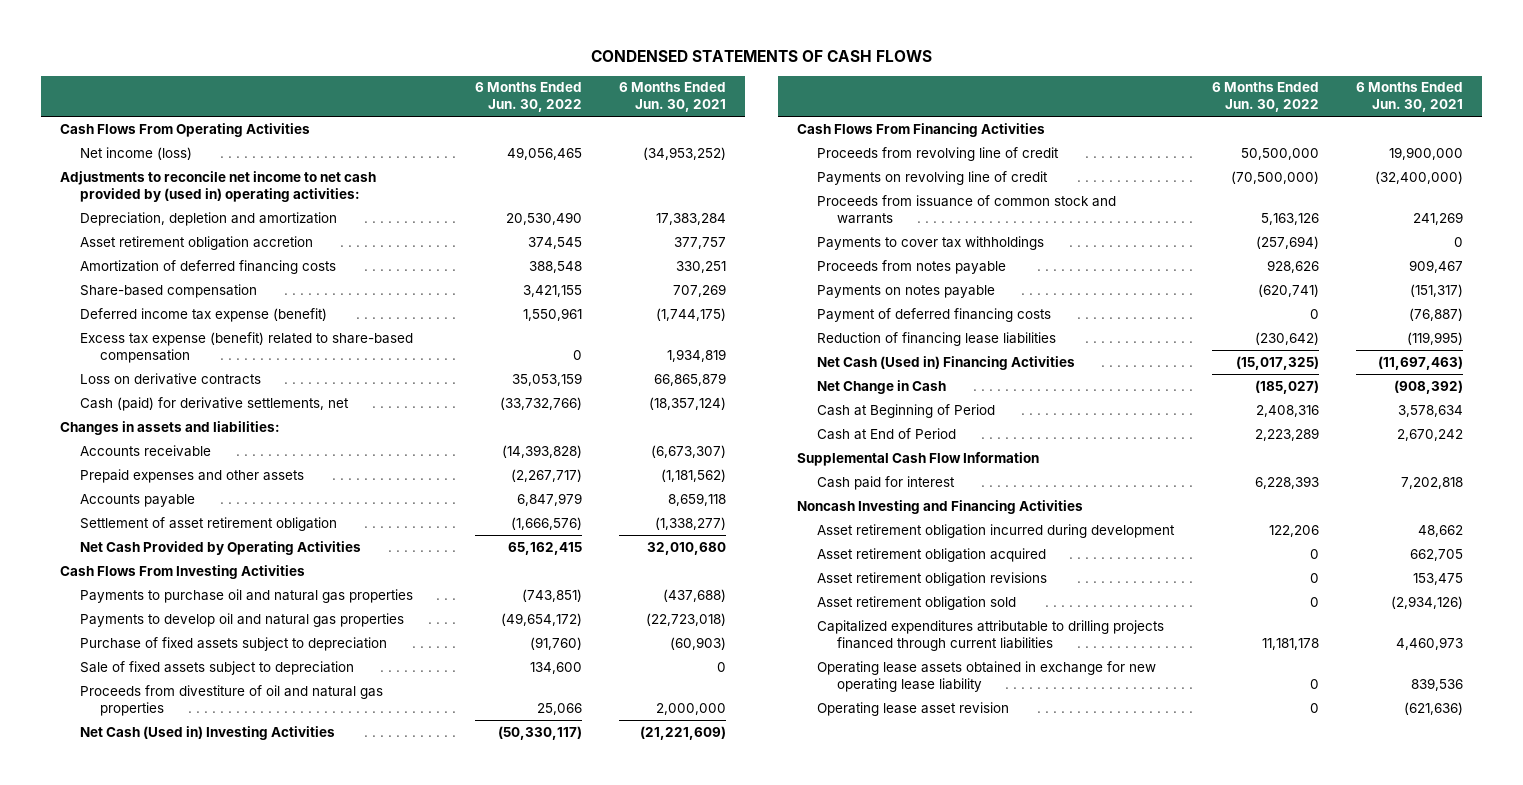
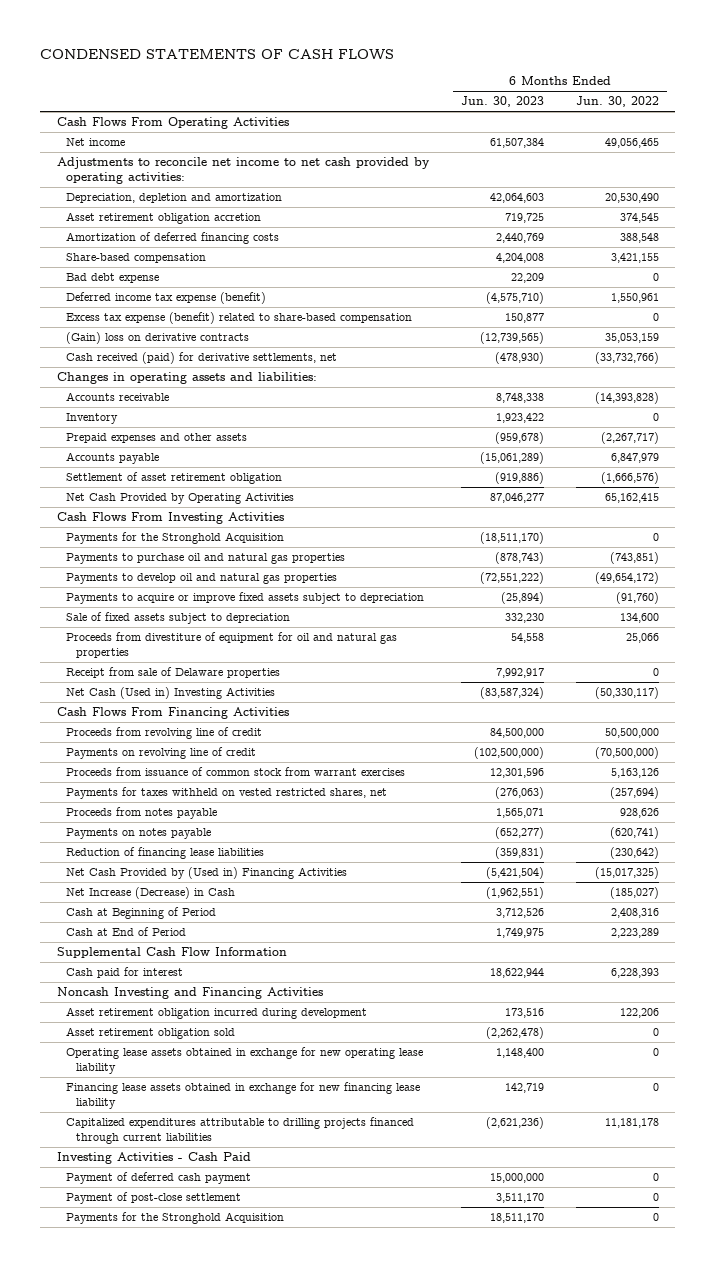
- | 6 Months Ended Jun. 30, 2022 | 6 Months Ended Jun. 30, 2021
+ | 6 Months Ended Jun. 30, 2023 | 6 Months Ended Jun. 30, 2022
- Net income (loss) | 49,056,465 | (34,953,252)
- Adjustments to reconcile net income to net cash provided by (used in) operating activities:
+ Net income | 61,507,384 | 49,056,465
+ Adjustments to reconcile net income to net cash provided by operating activities:
+ Bad debt expense | 22,209 | 0
- Loss on derivative contracts | 35,053,159 | 66,865,879
- Cash (paid) for derivative settlements, net | (33,732,766) | (18,357,124)
- Changes in assets and liabilities:
+ (Gain) loss on derivative contracts | (12,739,565) | 35,053,159
+ Cash received (paid) for derivative settlements, net | (478,930) | (33,732,766)
+ Changes in operating assets and liabilities:
+ Inventory | 1,923,422 | 0
+ Payments for the Stronghold Acquisition | (18,511,170) | 0
- Purchase of fixed assets subject to depreciation | (91,760) | (60,903)
+ Payments to acquire or improve fixed assets subject to depreciation | (25,894) | (91,760)
- Proceeds from divestiture of oil and natural gas properties | 25,066 | 2,000,000
+ Proceeds from divestiture of equipment for oil and natural gas properties | 54,558 | 25,066
+ Receipt from sale of Delaware properties | 7,992,917 | 0
- Proceeds from issuance of common stock and warrants | 5,163,126 | 241,269
- Payments to cover tax withholdings | (257,694) | 0
+ Proceeds from issuance of common stock from warrant exercises | 12,301,596 | 5,163,126
+ Payments for taxes withheld on vested restricted shares, net | (276,063) | (257,694)
- Payment of deferred financing costs | 0 | (76,887)
- Net Cash (Used in) Financing Activities | (15,017,325) | (11,697,463)
- Net Change in Cash | (185,027) | (908,392)
+ Net Cash Provided by (Used in) Financing Activities | (5,421,504) | (15,017,325)
+ Net Increase (Decrease) in Cash | (1,962,551) | (185,027)
- Asset retirement obligation acquired | 0 | 662,705
- Asset retirement obligation revisions | 0 | 153,475
- Operating lease asset revision | 0 | (621,636)
+ Financing lease assets obtained in exchange for new financing lease liability | 142,719 | 0
moved down: Capitalized expenditures attributable to drilling projects financed through current liabilities | (2,621,236) | 11,181,178
+ Investing Activities - Cash Paid
+ Payment of deferred cash payment | 15,000,000 | 0
+ Payment of post-close settlement | 3,511,170 | 0
+ Payments for the Stronghold Acquisition | 18,511,170 | 0

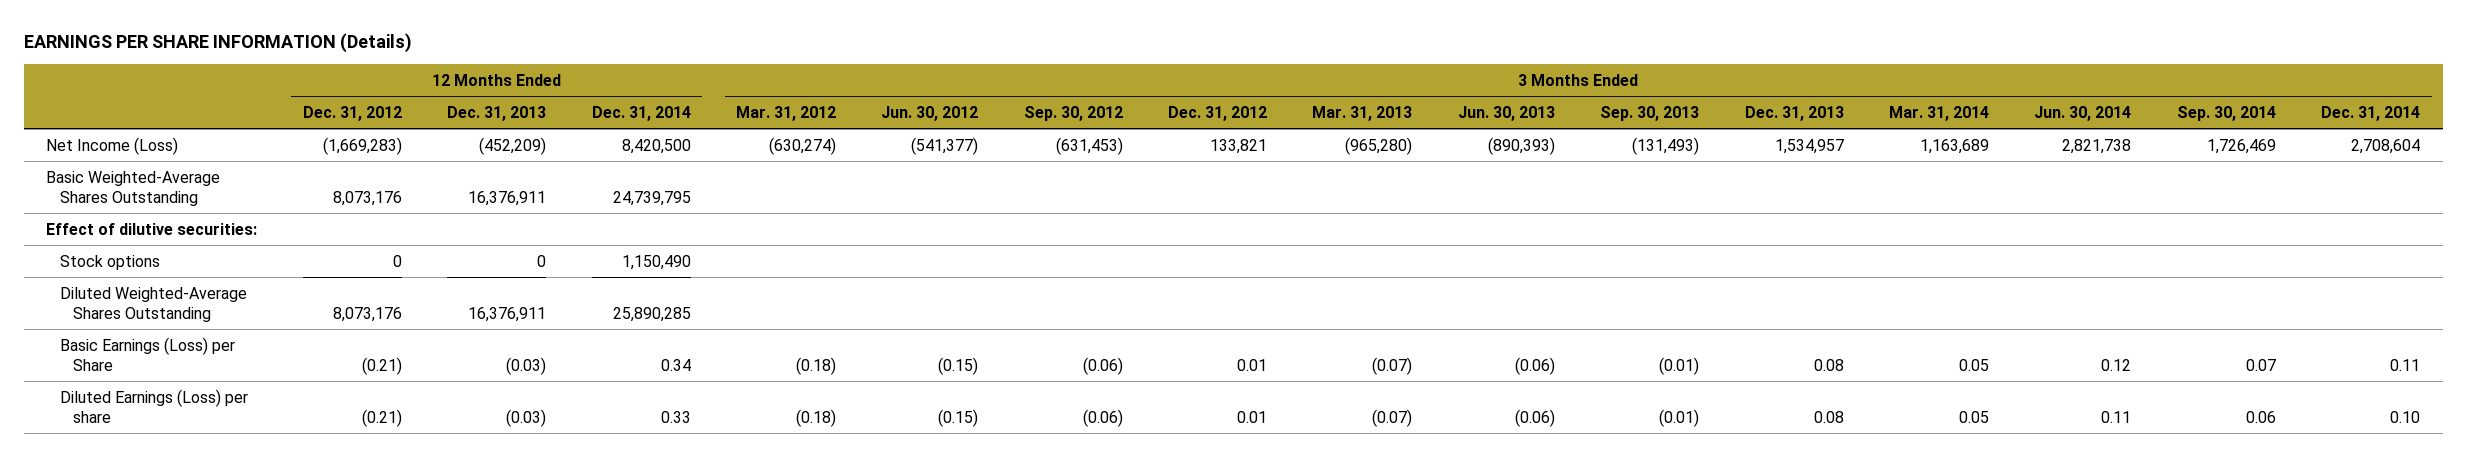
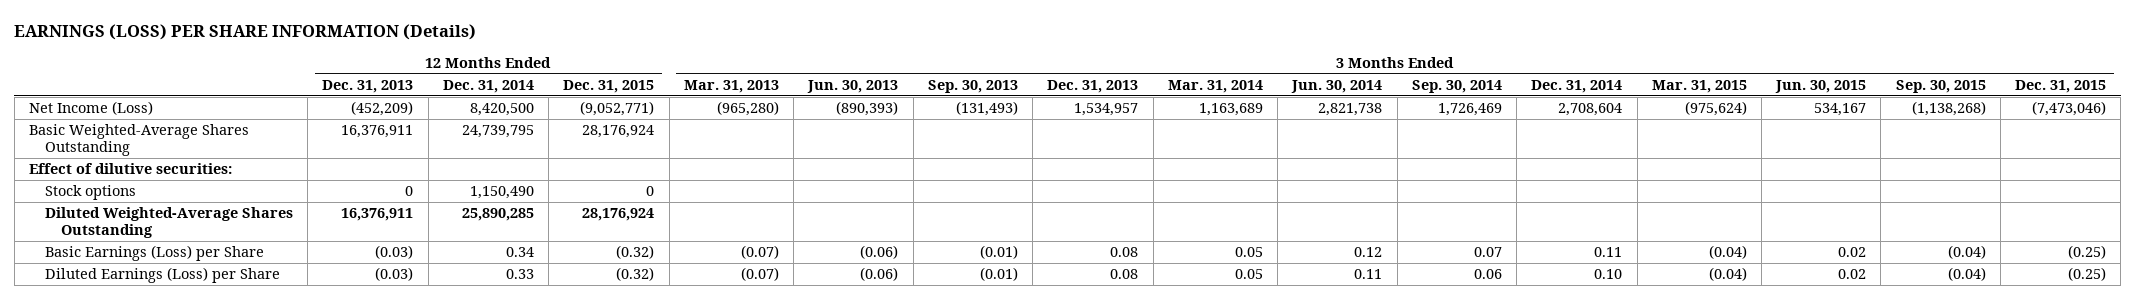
- EARNINGS PER SHARE INFORMATION (Details)
+ EARNINGS (LOSS) PER SHARE INFORMATION (Details)
- | 12 Months Ended Dec. 31, 2012 | 12 Months Ended Dec. 31, 2013 | 12 Months Ended Dec. 31, 2014 | 3 Months Ended Mar. 31, 2012 | 3 Months Ended Jun. 30, 2012 | 3 Months Ended Sep. 30, 2012 | 3 Months Ended Dec. 31, 2012 | 3 Months Ended Mar. 31, 2013 | 3 Months Ended Jun. 30, 2013 | 3 Months Ended Sep. 30, 2013 | 3 Months Ended Dec. 31, 2013 | 3 Months Ended Mar. 31, 2014 | 3 Months Ended Jun. 30, 2014 | 3 Months Ended Sep. 30, 2014 | 3 Months Ended Dec. 31, 2014
+ | 12 Months Ended Dec. 31, 2013 | 12 Months Ended Dec. 31, 2014 | 12 Months Ended Dec. 31, 2015 | 3 Months Ended Mar. 31, 2013 | 3 Months Ended Jun. 30, 2013 | 3 Months Ended Sep. 30, 2013 | 3 Months Ended Dec. 31, 2013 | 3 Months Ended Mar. 31, 2014 | 3 Months Ended Jun. 30, 2014 | 3 Months Ended Sep. 30, 2014 | 3 Months Ended Dec. 31, 2014 | 3 Months Ended Mar. 31, 2015 | 3 Months Ended Jun. 30, 2015 | 3 Months Ended Sep. 30, 2015 | 3 Months Ended Dec. 31, 2015
- Diluted Earnings (Loss) per share | (0.21) | (0.03) | 0.33 | (0.18) | (0.15) | (0.06) | 0.01 | (0.07) | (0.06) | (0.01) | 0.08 | 0.05 | 0.11 | 0.06 | 0.10
+ Diluted Earnings (Loss) per Share | (0.03) | 0.33 | (0.32) | (0.07) | (0.06) | (0.01) | 0.08 | 0.05 | 0.11 | 0.06 | 0.10 | (0.04) | 0.02 | (0.04) | (0.25)

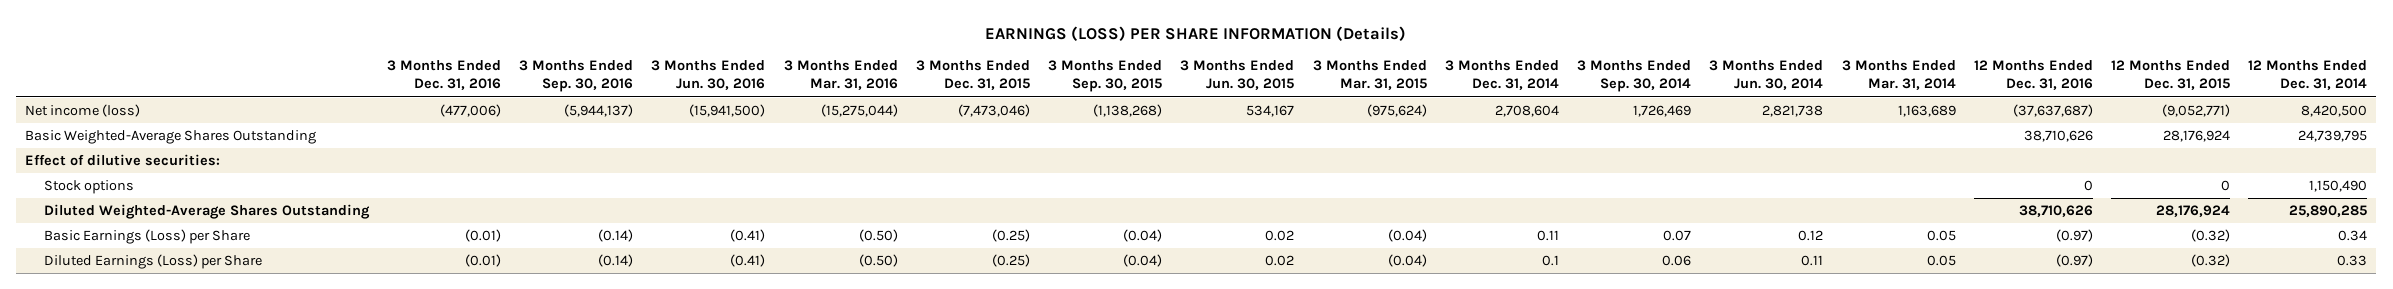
- | 12 Months Ended Dec. 31, 2013 | 12 Months Ended Dec. 31, 2014 | 12 Months Ended Dec. 31, 2015 | 3 Months Ended Mar. 31, 2013 | 3 Months Ended Jun. 30, 2013 | 3 Months Ended Sep. 30, 2013 | 3 Months Ended Dec. 31, 2013 | 3 Months Ended Mar. 31, 2014 | 3 Months Ended Jun. 30, 2014 | 3 Months Ended Sep. 30, 2014 | 3 Months Ended Dec. 31, 2014 | 3 Months Ended Mar. 31, 2015 | 3 Months Ended Jun. 30, 2015 | 3 Months Ended Sep. 30, 2015 | 3 Months Ended Dec. 31, 2015
+ | 3 Months Ended Dec. 31, 2016 | 3 Months Ended Sep. 30, 2016 | 3 Months Ended Jun. 30, 2016 | 3 Months Ended Mar. 31, 2016 | 3 Months Ended Dec. 31, 2015 | 3 Months Ended Sep. 30, 2015 | 3 Months Ended Jun. 30, 2015 | 3 Months Ended Mar. 31, 2015 | 3 Months Ended Dec. 31, 2014 | 3 Months Ended Sep. 30, 2014 | 3 Months Ended Jun. 30, 2014 | 3 Months Ended Mar. 31, 2014 | 12 Months Ended Dec. 31, 2016 | 12 Months Ended Dec. 31, 2015 | 12 Months Ended Dec. 31, 2014
- Net Income (Loss) | (452,209) | 8,420,500 | (9,052,771) | (965,280) | (890,393) | (131,493) | 1,534,957 | 1,163,689 | 2,821,738 | 1,726,469 | 2,708,604 | (975,624) | 534,167 | (1,138,268) | (7,473,046)
+ Net income (loss) | (477,006) | (5,944,137) | (15,941,500) | (15,275,044) | (7,473,046) | (1,138,268) | 534,167 | (975,624) | 2,708,604 | 1,726,469 | 2,821,738 | 1,163,689 | (37,637,687) | (9,052,771) | 8,420,500
- Diluted Earnings (Loss) per Share | (0.03) | 0.33 | (0.32) | (0.07) | (0.06) | (0.01) | 0.08 | 0.05 | 0.11 | 0.06 | 0.10 | (0.04) | 0.02 | (0.04) | (0.25)
+ Diluted Earnings (Loss) per Share | (0.01) | (0.14) | (0.41) | (0.50) | (0.25) | (0.04) | 0.02 | (0.04) | 0.1 | 0.06 | 0.11 | 0.05 | (0.97) | (0.32) | 0.33

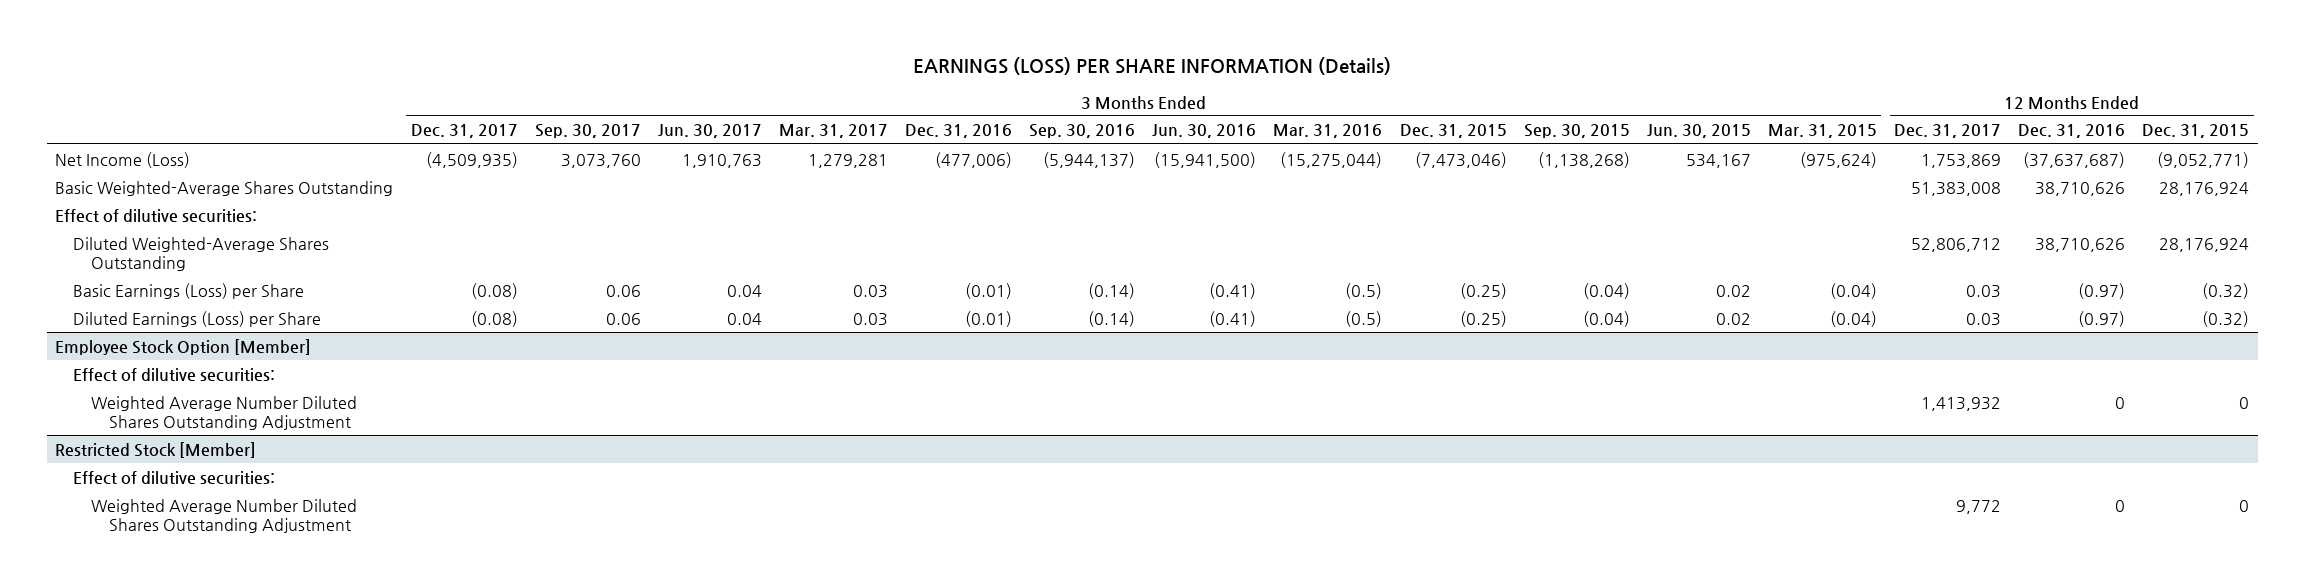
- | 3 Months Ended Dec. 31, 2016 | 3 Months Ended Sep. 30, 2016 | 3 Months Ended Jun. 30, 2016 | 3 Months Ended Mar. 31, 2016 | 3 Months Ended Dec. 31, 2015 | 3 Months Ended Sep. 30, 2015 | 3 Months Ended Jun. 30, 2015 | 3 Months Ended Mar. 31, 2015 | 3 Months Ended Dec. 31, 2014 | 3 Months Ended Sep. 30, 2014 | 3 Months Ended Jun. 30, 2014 | 3 Months Ended Mar. 31, 2014 | 12 Months Ended Dec. 31, 2016 | 12 Months Ended Dec. 31, 2015 | 12 Months Ended Dec. 31, 2014
+ | 3 Months Ended Dec. 31, 2017 | 3 Months Ended Sep. 30, 2017 | 3 Months Ended Jun. 30, 2017 | 3 Months Ended Mar. 31, 2017 | 3 Months Ended Dec. 31, 2016 | 3 Months Ended Sep. 30, 2016 | 3 Months Ended Jun. 30, 2016 | 3 Months Ended Mar. 31, 2016 | 3 Months Ended Dec. 31, 2015 | 3 Months Ended Sep. 30, 2015 | 3 Months Ended Jun. 30, 2015 | 3 Months Ended Mar. 31, 2015 | 12 Months Ended Dec. 31, 2017 | 12 Months Ended Dec. 31, 2016 | 12 Months Ended Dec. 31, 2015
- Net income (loss) | (477,006) | (5,944,137) | (15,941,500) | (15,275,044) | (7,473,046) | (1,138,268) | 534,167 | (975,624) | 2,708,604 | 1,726,469 | 2,821,738 | 1,163,689 | (37,637,687) | (9,052,771) | 8,420,500
+ Net Income (Loss) | (4,509,935) | 3,073,760 | 1,910,763 | 1,279,281 | (477,006) | (5,944,137) | (15,941,500) | (15,275,044) | (7,473,046) | (1,138,268) | 534,167 | (975,624) | 1,753,869 | (37,637,687) | (9,052,771)
- Stock options | | | | | | | | | | | | | 0 | 0 | 1,150,490
- Basic Earnings (Loss) per Share | (0.01) | (0.14) | (0.41) | (0.50) | (0.25) | (0.04) | 0.02 | (0.04) | 0.11 | 0.07 | 0.12 | 0.05 | (0.97) | (0.32) | 0.34
- Diluted Earnings (Loss) per Share | (0.01) | (0.14) | (0.41) | (0.50) | (0.25) | (0.04) | 0.02 | (0.04) | 0.1 | 0.06 | 0.11 | 0.05 | (0.97) | (0.32) | 0.33
+ Basic Earnings (Loss) per Share | (0.08) | 0.06 | 0.04 | 0.03 | (0.01) | (0.14) | (0.41) | (0.5) | (0.25) | (0.04) | 0.02 | (0.04) | 0.03 | (0.97) | (0.32)
+ Diluted Earnings (Loss) per Share | (0.08) | 0.06 | 0.04 | 0.03 | (0.01) | (0.14) | (0.41) | (0.5) | (0.25) | (0.04) | 0.02 | (0.04) | 0.03 | (0.97) | (0.32)
+ Employee Stock Option [Member]
+ Effect of dilutive securities:
+ Weighted Average Number Diluted Shares Outstanding Adjustment | | | | | | | | | | | | | 1,413,932 | 0 | 0
+ Restricted Stock [Member]
+ Effect of dilutive securities:
+ Weighted Average Number Diluted Shares Outstanding Adjustment | | | | | | | | | | | | | 9,772 | 0 | 0

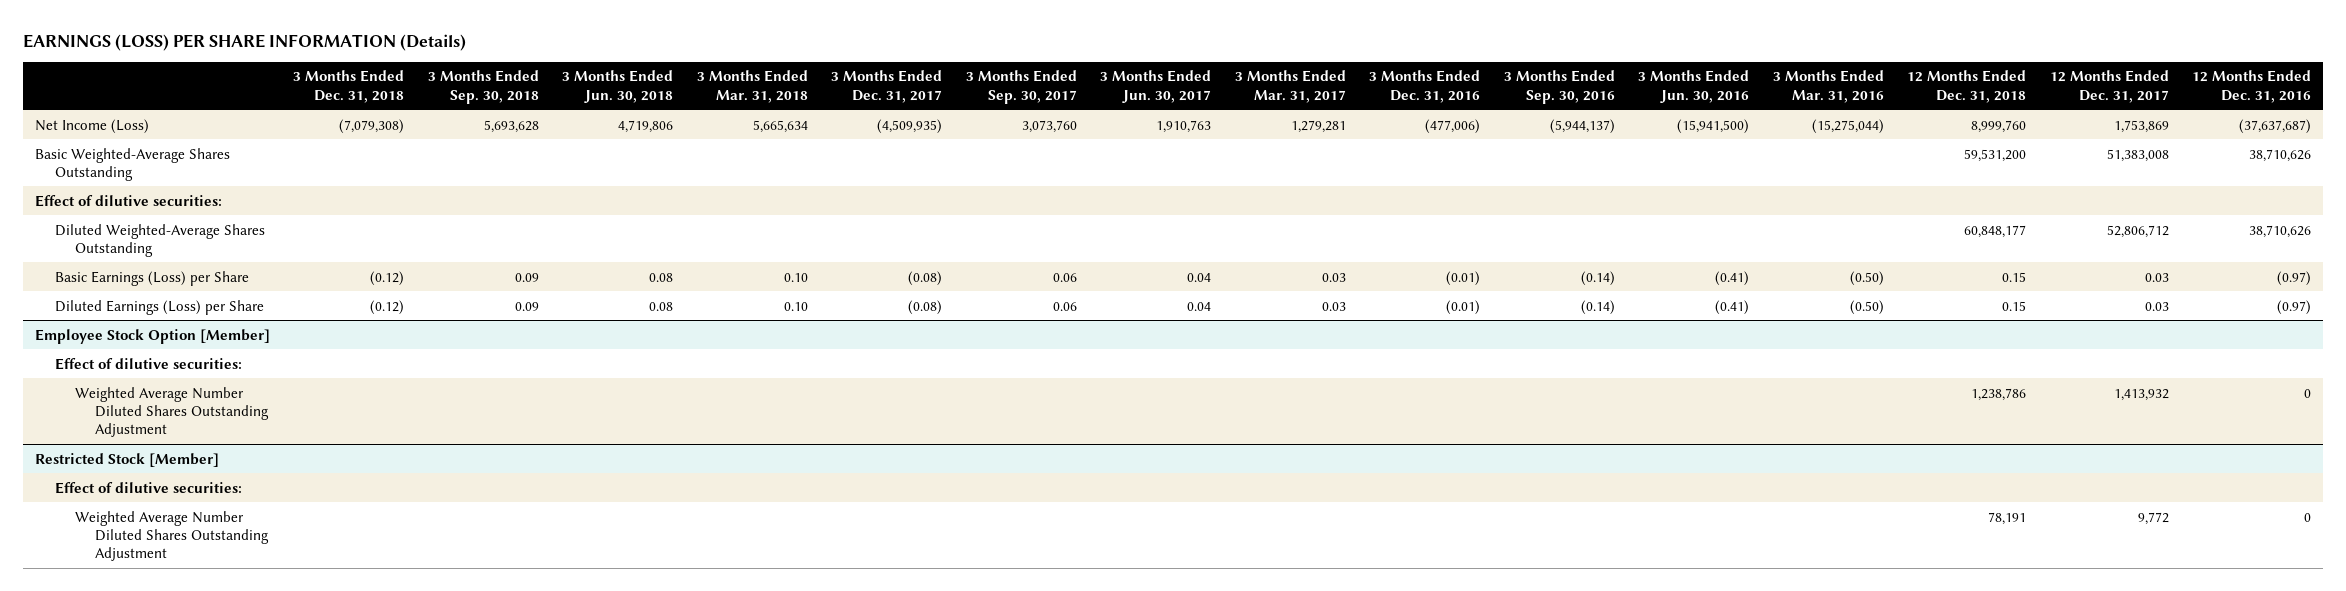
- | 3 Months Ended Dec. 31, 2017 | 3 Months Ended Sep. 30, 2017 | 3 Months Ended Jun. 30, 2017 | 3 Months Ended Mar. 31, 2017 | 3 Months Ended Dec. 31, 2016 | 3 Months Ended Sep. 30, 2016 | 3 Months Ended Jun. 30, 2016 | 3 Months Ended Mar. 31, 2016 | 3 Months Ended Dec. 31, 2015 | 3 Months Ended Sep. 30, 2015 | 3 Months Ended Jun. 30, 2015 | 3 Months Ended Mar. 31, 2015 | 12 Months Ended Dec. 31, 2017 | 12 Months Ended Dec. 31, 2016 | 12 Months Ended Dec. 31, 2015
+ | 3 Months Ended Dec. 31, 2018 | 3 Months Ended Sep. 30, 2018 | 3 Months Ended Jun. 30, 2018 | 3 Months Ended Mar. 31, 2018 | 3 Months Ended Dec. 31, 2017 | 3 Months Ended Sep. 30, 2017 | 3 Months Ended Jun. 30, 2017 | 3 Months Ended Mar. 31, 2017 | 3 Months Ended Dec. 31, 2016 | 3 Months Ended Sep. 30, 2016 | 3 Months Ended Jun. 30, 2016 | 3 Months Ended Mar. 31, 2016 | 12 Months Ended Dec. 31, 2018 | 12 Months Ended Dec. 31, 2017 | 12 Months Ended Dec. 31, 2016
- Basic Earnings (Loss) per Share | (0.08) | 0.06 | 0.04 | 0.03 | (0.01) | (0.14) | (0.41) | (0.5) | (0.25) | (0.04) | 0.02 | (0.04) | 0.03 | (0.97) | (0.32)
- Diluted Earnings (Loss) per Share | (0.08) | 0.06 | 0.04 | 0.03 | (0.01) | (0.14) | (0.41) | (0.5) | (0.25) | (0.04) | 0.02 | (0.04) | 0.03 | (0.97) | (0.32)
+ Basic Earnings (Loss) per Share | (0.12) | 0.09 | 0.08 | 0.10 | (0.08) | 0.06 | 0.04 | 0.03 | (0.01) | (0.14) | (0.41) | (0.50) | 0.15 | 0.03 | (0.97)
+ Diluted Earnings (Loss) per Share | (0.12) | 0.09 | 0.08 | 0.10 | (0.08) | 0.06 | 0.04 | 0.03 | (0.01) | (0.14) | (0.41) | (0.50) | 0.15 | 0.03 | (0.97)

